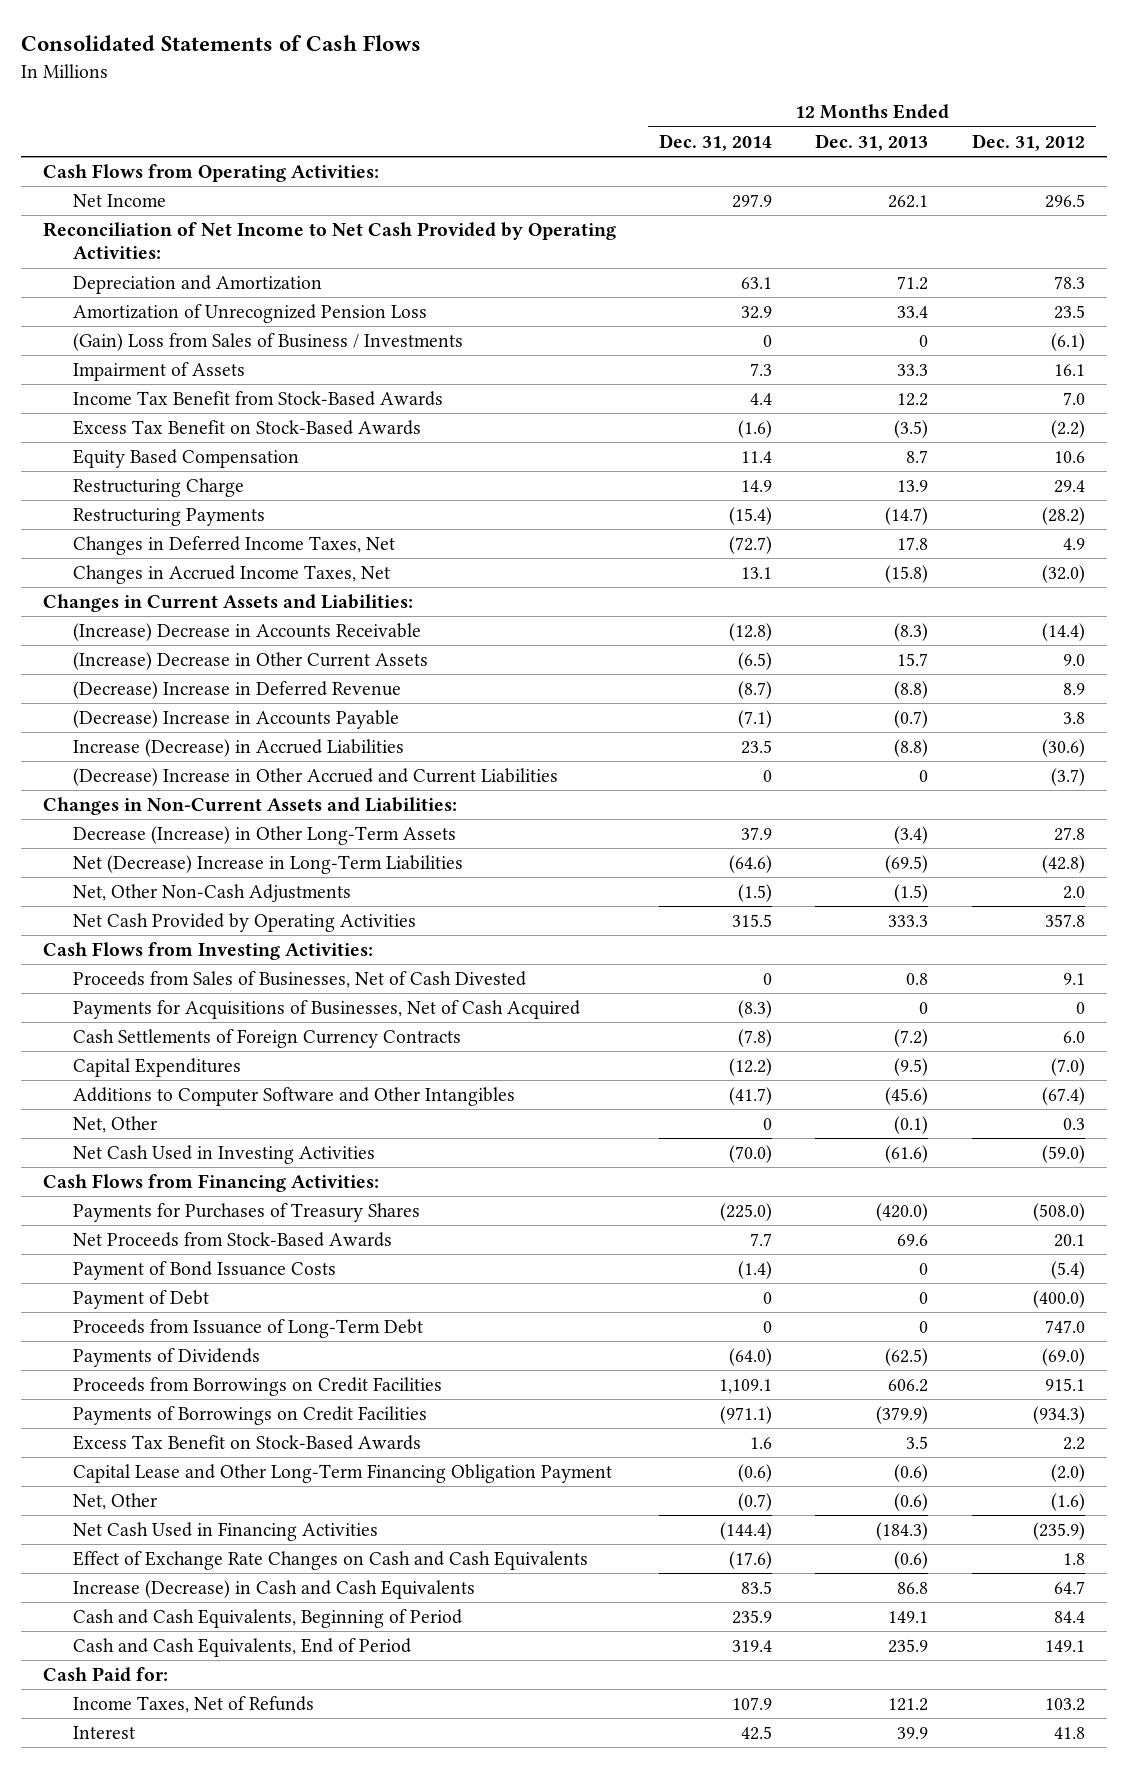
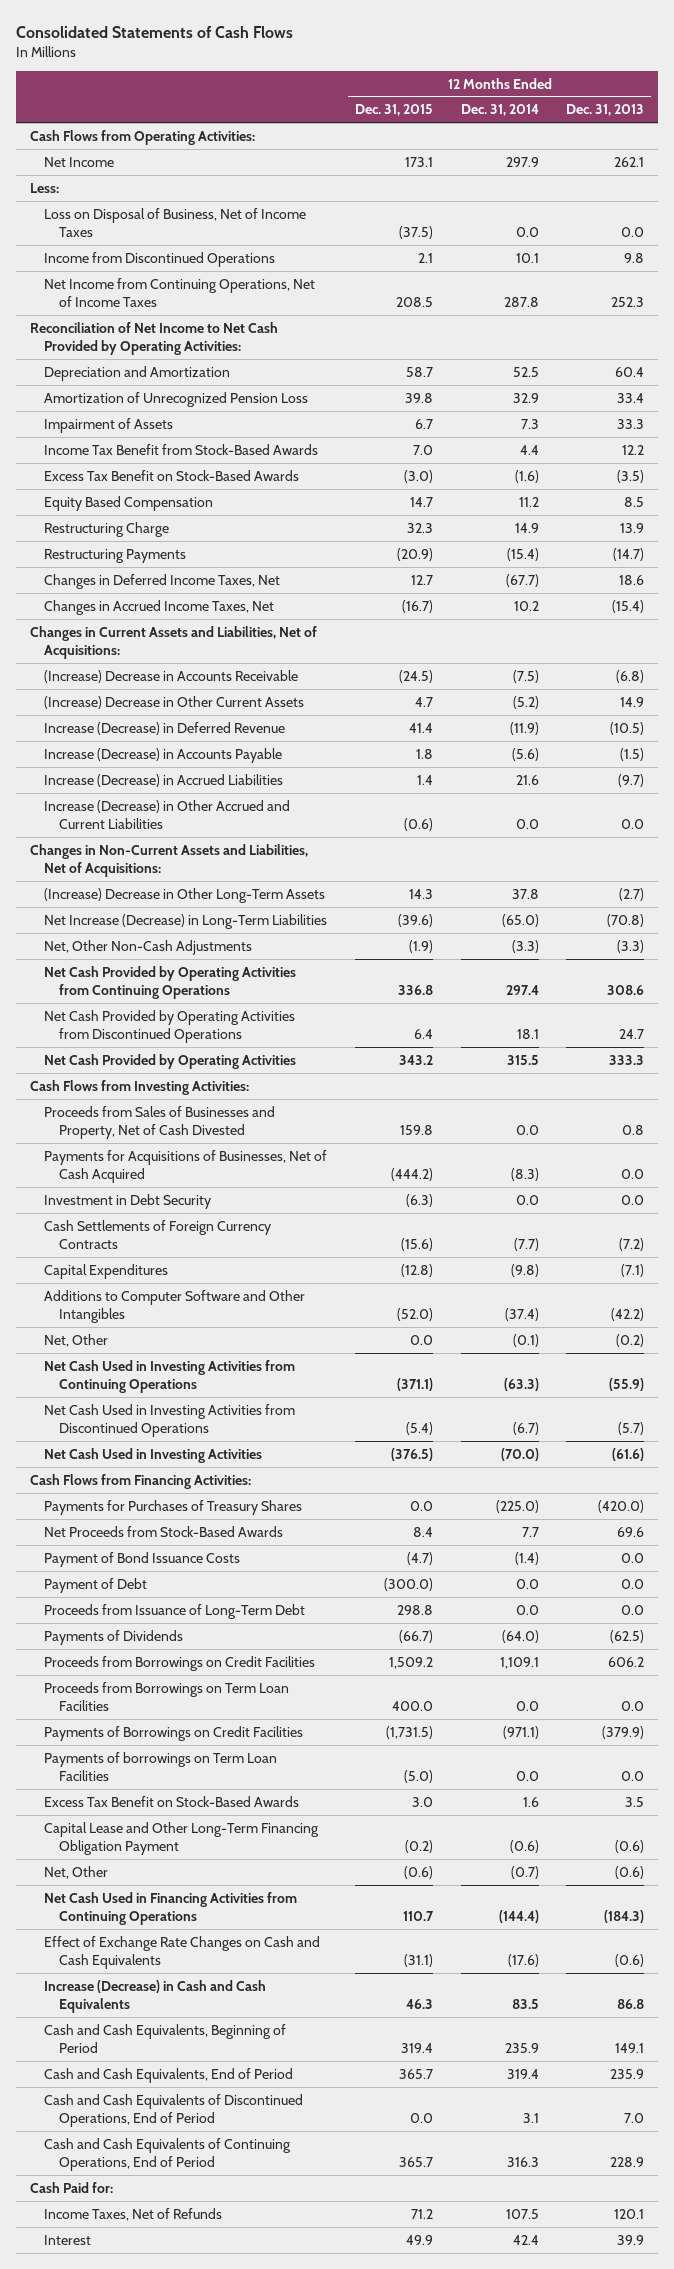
- | 12 Months Ended Dec. 31, 2014 | 12 Months Ended Dec. 31, 2013 | 12 Months Ended Dec. 31, 2012
+ | 12 Months Ended Dec. 31, 2015 | 12 Months Ended Dec. 31, 2014 | 12 Months Ended Dec. 31, 2013
+ Less:
+ Loss on Disposal of Business, Net of Income Taxes | (37.5) | 0.0 | 0.0
+ Income from Discontinued Operations | 2.1 | 10.1 | 9.8
+ Net Income from Continuing Operations, Net of Income Taxes | 208.5 | 287.8 | 252.3
- Depreciation and Amortization | 63.1 | 71.2 | 78.3
+ Depreciation and Amortization | 58.7 | 52.5 | 60.4
- (Gain) Loss from Sales of Business / Investments | 0 | 0 | (6.1)
- Equity Based Compensation | 11.4 | 8.7 | 10.6
+ Equity Based Compensation | 14.7 | 11.2 | 8.5
- Changes in Deferred Income Taxes, Net | (72.7) | 17.8 | 4.9
- Changes in Accrued Income Taxes, Net | 13.1 | (15.8) | (32.0)
- Changes in Current Assets and Liabilities:
- (Increase) Decrease in Accounts Receivable | (12.8) | (8.3) | (14.4)
- (Increase) Decrease in Other Current Assets | (6.5) | 15.7 | 9.0
- (Decrease) Increase in Deferred Revenue | (8.7) | (8.8) | 8.9
- (Decrease) Increase in Accounts Payable | (7.1) | (0.7) | 3.8
- Increase (Decrease) in Accrued Liabilities | 23.5 | (8.8) | (30.6)
- (Decrease) Increase in Other Accrued and Current Liabilities | 0 | 0 | (3.7)
- Changes in Non-Current Assets and Liabilities:
- Decrease (Increase) in Other Long-Term Assets | 37.9 | (3.4) | 27.8
- Net (Decrease) Increase in Long-Term Liabilities | (64.6) | (69.5) | (42.8)
- Net, Other Non-Cash Adjustments | (1.5) | (1.5) | 2.0
+ Changes in Deferred Income Taxes, Net | 12.7 | (67.7) | 18.6
+ Changes in Accrued Income Taxes, Net | (16.7) | 10.2 | (15.4)
+ Changes in Current Assets and Liabilities, Net of Acquisitions:
+ (Increase) Decrease in Accounts Receivable | (24.5) | (7.5) | (6.8)
+ (Increase) Decrease in Other Current Assets | 4.7 | (5.2) | 14.9
+ Increase (Decrease) in Deferred Revenue | 41.4 | (11.9) | (10.5)
+ Increase (Decrease) in Accounts Payable | 1.8 | (5.6) | (1.5)
+ Increase (Decrease) in Accrued Liabilities | 1.4 | 21.6 | (9.7)
+ Increase (Decrease) in Other Accrued and Current Liabilities | (0.6) | 0.0 | 0.0
+ Changes in Non-Current Assets and Liabilities, Net of Acquisitions:
+ (Increase) Decrease in Other Long-Term Assets | 14.3 | 37.8 | (2.7)
+ Net Increase (Decrease) in Long-Term Liabilities | (39.6) | (65.0) | (70.8)
+ Net, Other Non-Cash Adjustments | (1.9) | (3.3) | (3.3)
+ Net Cash Provided by Operating Activities from Continuing Operations | 336.8 | 297.4 | 308.6
+ Net Cash Provided by Operating Activities from Discontinued Operations | 6.4 | 18.1 | 24.7
- Proceeds from Sales of Businesses, Net of Cash Divested | 0 | 0.8 | 9.1
- Payments for Acquisitions of Businesses, Net of Cash Acquired | (8.3) | 0 | 0
- Cash Settlements of Foreign Currency Contracts | (7.8) | (7.2) | 6.0
- Capital Expenditures | (12.2) | (9.5) | (7.0)
- Additions to Computer Software and Other Intangibles | (41.7) | (45.6) | (67.4)
- Net, Other | 0 | (0.1) | 0.3
+ Proceeds from Sales of Businesses and Property, Net of Cash Divested | 159.8 | 0.0 | 0.8
+ Payments for Acquisitions of Businesses, Net of Cash Acquired | (444.2) | (8.3) | 0.0
+ Investment in Debt Security | (6.3) | 0.0 | 0.0
+ Cash Settlements of Foreign Currency Contracts | (15.6) | (7.7) | (7.2)
+ Capital Expenditures | (12.8) | (9.8) | (7.1)
+ Additions to Computer Software and Other Intangibles | (52.0) | (37.4) | (42.2)
+ Net, Other | 0.0 | (0.1) | (0.2)
+ Net Cash Used in Investing Activities from Continuing Operations | (371.1) | (63.3) | (55.9)
+ Net Cash Used in Investing Activities from Discontinued Operations | (5.4) | (6.7) | (5.7)
- Payment of Bond Issuance Costs | (1.4) | 0 | (5.4)
- Payment of Debt | 0 | 0 | (400.0)
- Proceeds from Issuance of Long-Term Debt | 0 | 0 | 747.0
+ Payment of Bond Issuance Costs | (4.7) | (1.4) | 0.0
+ Payment of Debt | (300.0) | 0.0 | 0.0
+ Proceeds from Issuance of Long-Term Debt | 298.8 | 0.0 | 0.0
+ Proceeds from Borrowings on Term Loan Facilities | 400.0 | 0.0 | 0.0
+ Payments of borrowings on Term Loan Facilities | (5.0) | 0.0 | 0.0
- Net Cash Used in Financing Activities | (144.4) | (184.3) | (235.9)
+ Net Cash Used in Financing Activities from Continuing Operations | 110.7 | (144.4) | (184.3)
+ Cash and Cash Equivalents of Discontinued Operations, End of Period | 0.0 | 3.1 | 7.0
+ Cash and Cash Equivalents of Continuing Operations, End of Period | 365.7 | 316.3 | 228.9
- Income Taxes, Net of Refunds | 107.9 | 121.2 | 103.2
- Interest | 42.5 | 39.9 | 41.8
+ Income Taxes, Net of Refunds | 71.2 | 107.5 | 120.1
+ Interest | 49.9 | 42.4 | 39.9

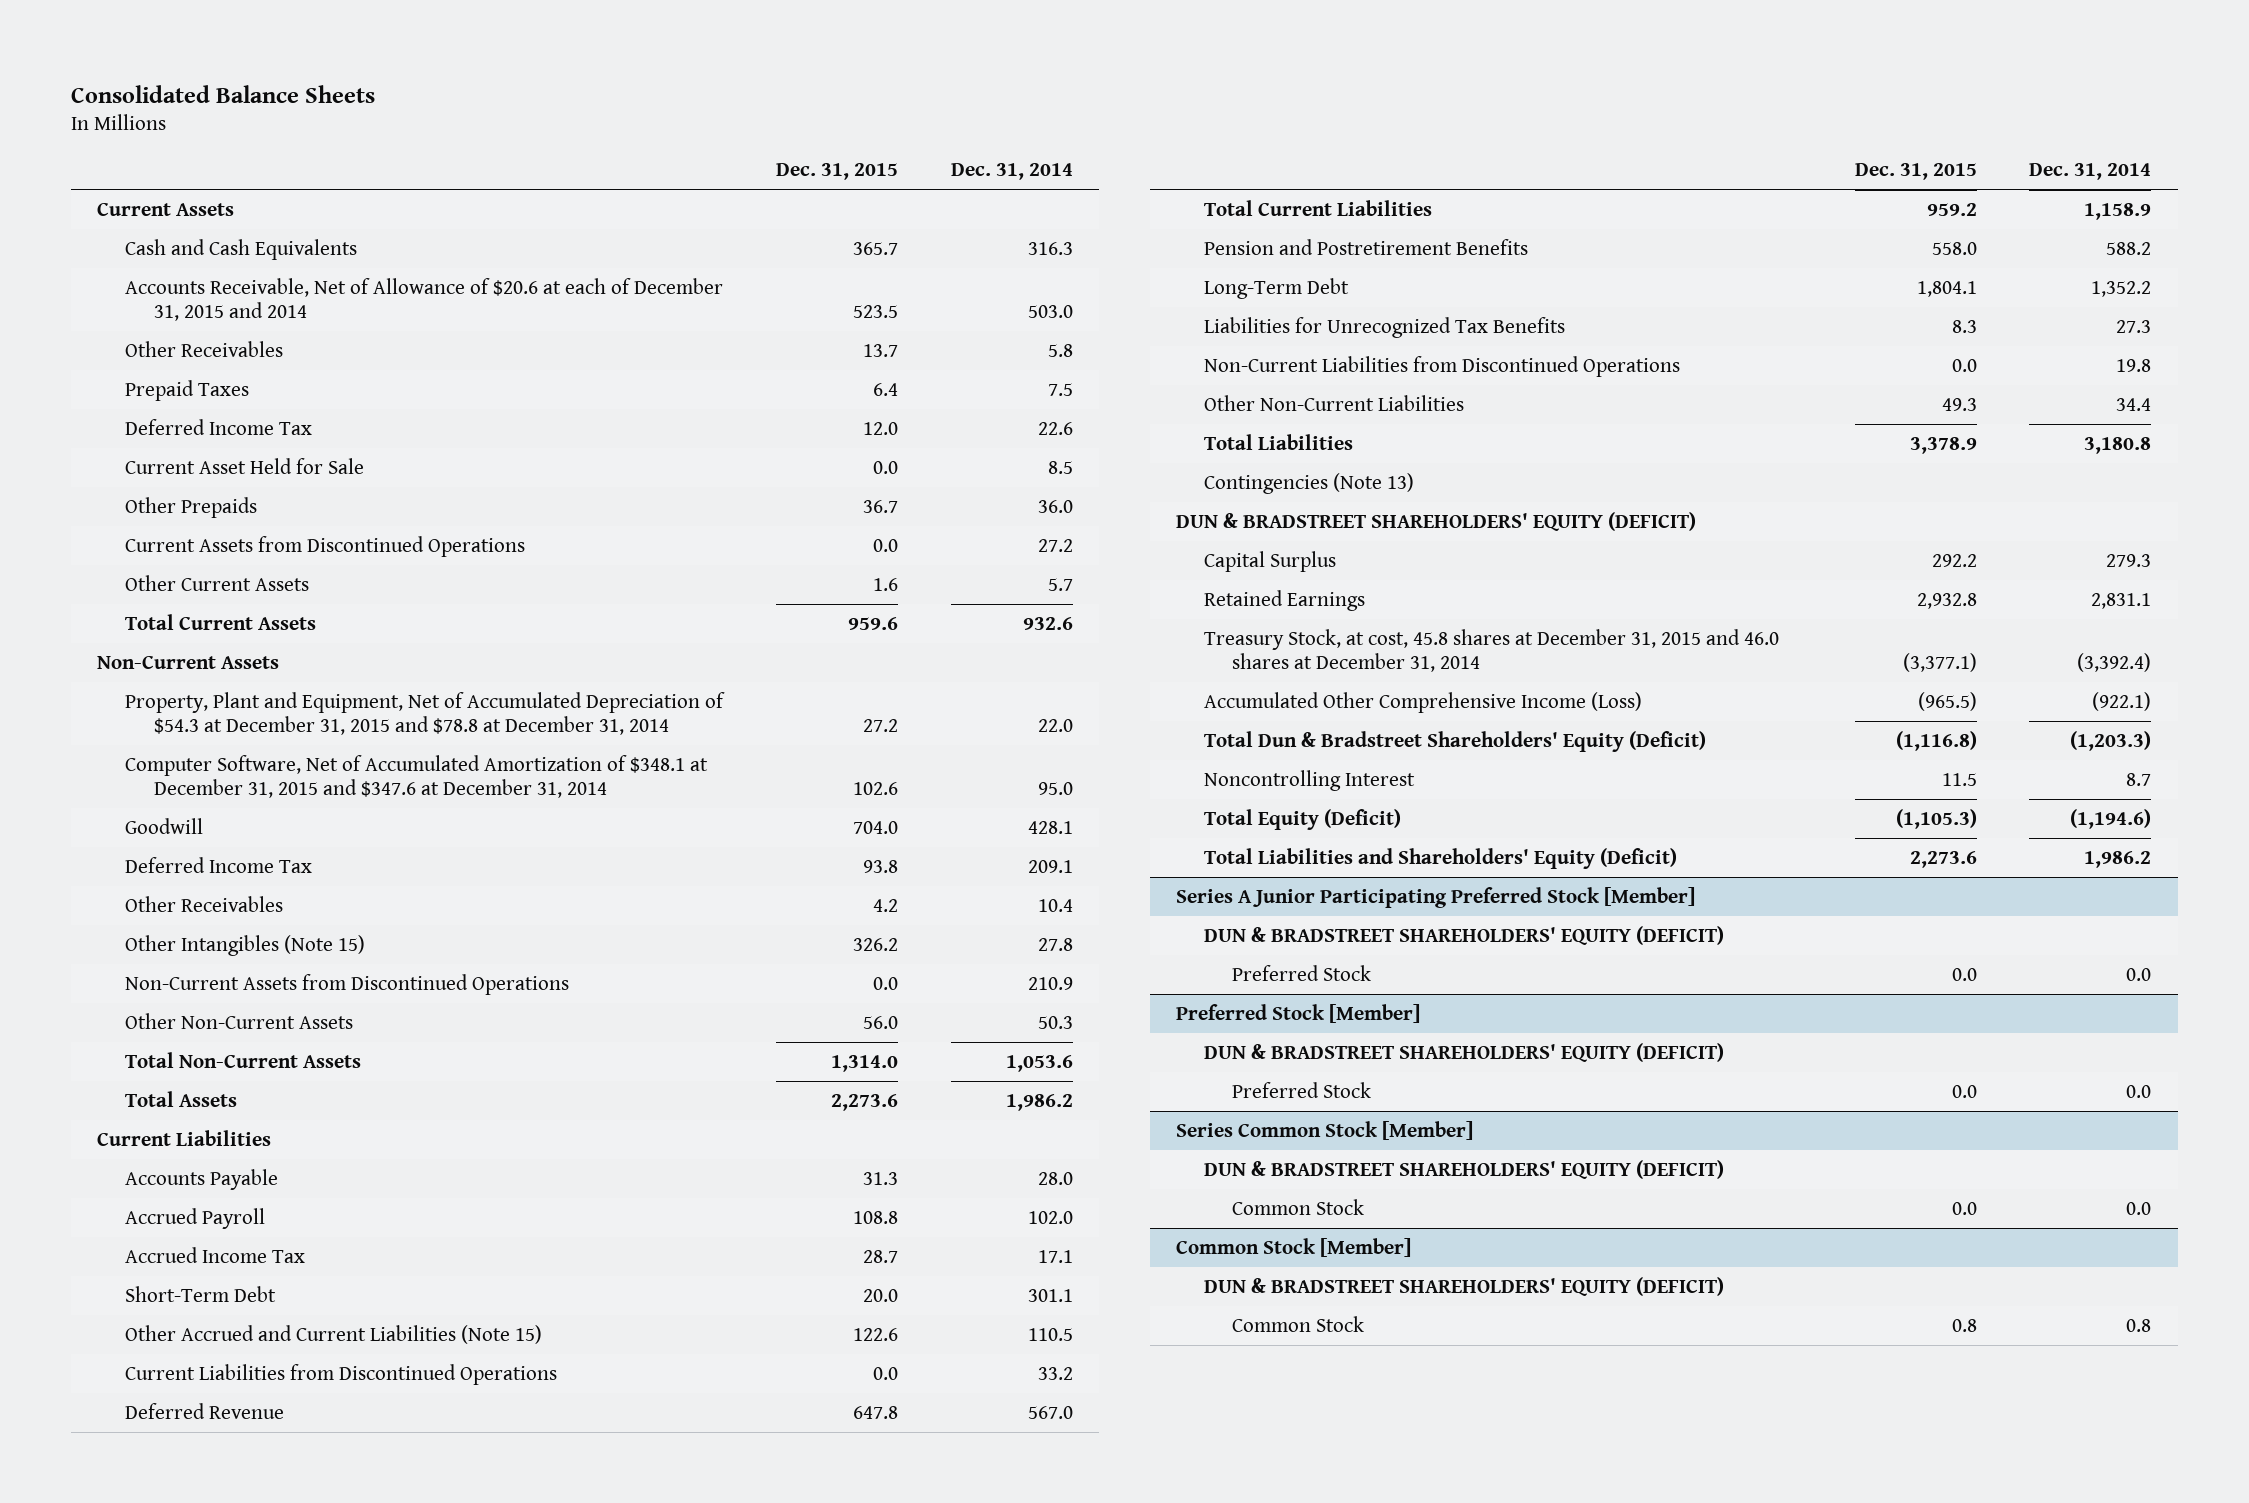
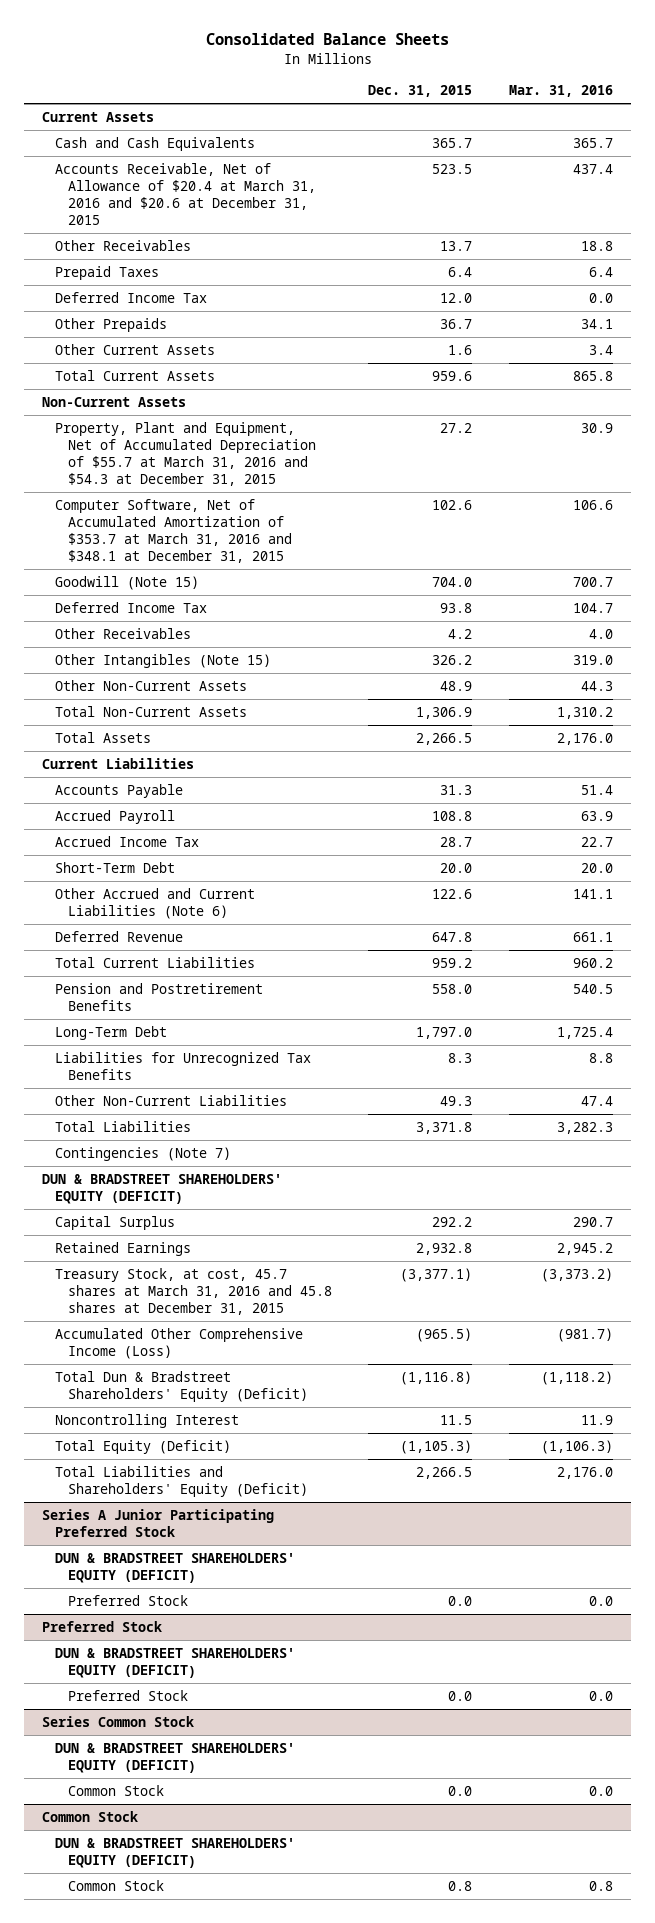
- | Dec. 31, 2015 | Dec. 31, 2014
+ | Dec. 31, 2015 | Mar. 31, 2016
- Accounts Receivable, Net of Allowance of $20.6 at each of December 31, 2015 and 2014 | 523.5 | 503.0
+ Accounts Receivable, Net of Allowance of $20.4 at March 31, 2016 and $20.6 at December 31, 2015 | 523.5 | 437.4
- Current Asset Held for Sale | 0.0 | 8.5
- Current Assets from Discontinued Operations | 0.0 | 27.2
- Property, Plant and Equipment, Net of Accumulated Depreciation of $54.3 at December 31, 2015 and $78.8 at December 31, 2014 | 27.2 | 22.0
- Computer Software, Net of Accumulated Amortization of $348.1 at December 31, 2015 and $347.6 at December 31, 2014 | 102.6 | 95.0
- Goodwill | 704.0 | 428.1
+ Property, Plant and Equipment, Net of Accumulated Depreciation of $55.7 at March 31, 2016 and $54.3 at December 31, 2015 | 27.2 | 30.9
+ Computer Software, Net of Accumulated Amortization of $353.7 at March 31, 2016 and $348.1 at December 31, 2015 | 102.6 | 106.6
+ Goodwill (Note 15) | 704.0 | 700.7
- Non-Current Assets from Discontinued Operations | 0.0 | 210.9
- Other Non-Current Assets | 56.0 | 50.3
- Total Non-Current Assets | 1,314.0 | 1,053.6
- Total Assets | 2,273.6 | 1,986.2
+ Other Non-Current Assets | 48.9 | 44.3
+ Total Non-Current Assets | 1,306.9 | 1,310.2
+ Total Assets | 2,266.5 | 2,176.0
- Other Accrued and Current Liabilities (Note 15) | 122.6 | 110.5
- Current Liabilities from Discontinued Operations | 0.0 | 33.2
+ Other Accrued and Current Liabilities (Note 6) | 122.6 | 141.1
- Long-Term Debt | 1,804.1 | 1,352.2
+ Long-Term Debt | 1,797.0 | 1,725.4
- Non-Current Liabilities from Discontinued Operations | 0.0 | 19.8
- Total Liabilities | 3,378.9 | 3,180.8
- Contingencies (Note 13)
+ Total Liabilities | 3,371.8 | 3,282.3
+ Contingencies (Note 7)
- Treasury Stock, at cost, 45.8 shares at December 31, 2015 and 46.0 shares at December 31, 2014 | (3,377.1) | (3,392.4)
+ Treasury Stock, at cost, 45.7 shares at March 31, 2016 and 45.8 shares at December 31, 2015 | (3,377.1) | (3,373.2)
- Total Liabilities and Shareholders' Equity (Deficit) | 2,273.6 | 1,986.2
- Series A Junior Participating Preferred Stock [Member]
+ Total Liabilities and Shareholders' Equity (Deficit) | 2,266.5 | 2,176.0
+ Series A Junior Participating Preferred Stock
- Preferred Stock [Member]
+ Preferred Stock
- Series Common Stock [Member]
+ Series Common Stock
- Common Stock [Member]
+ Common Stock

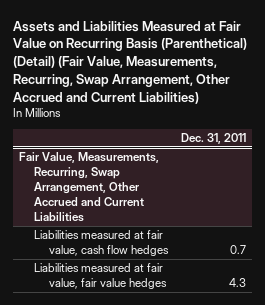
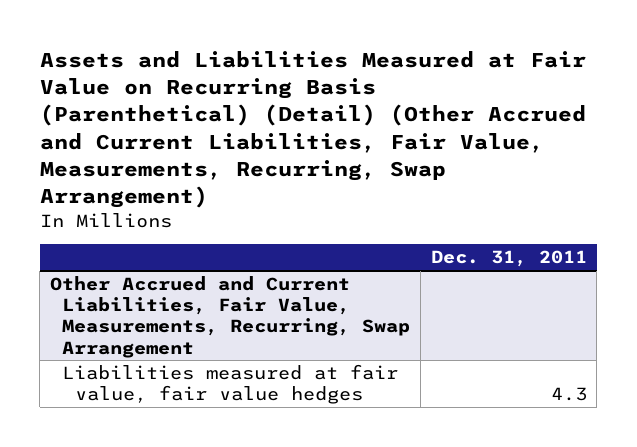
- Assets and Liabilities Measured at Fair Value on Recurring Basis (Parenthetical) (Detail) (Fair Value, Measurements, Recurring, Swap Arrangement, Other Accrued and Current Liabilities)
+ Assets and Liabilities Measured at Fair Value on Recurring Basis (Parenthetical) (Detail) (Other Accrued and Current Liabilities, Fair Value, Measurements, Recurring, Swap Arrangement)
- Fair Value, Measurements, Recurring, Swap Arrangement, Other Accrued and Current Liabilities
- Liabilities measured at fair value, cash flow hedges | 0.7
+ Other Accrued and Current Liabilities, Fair Value, Measurements, Recurring, Swap Arrangement

